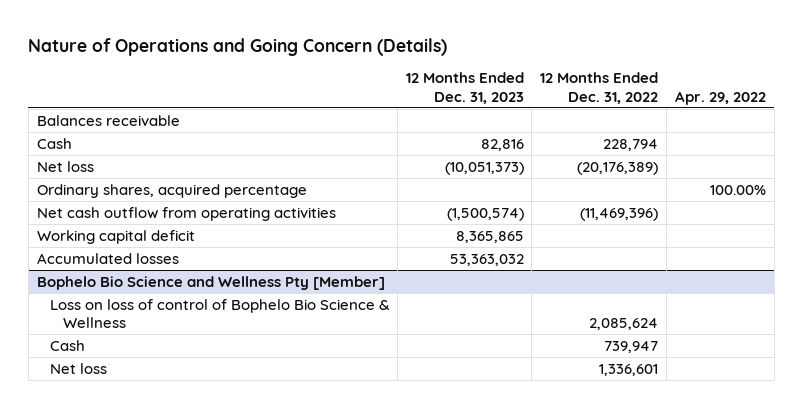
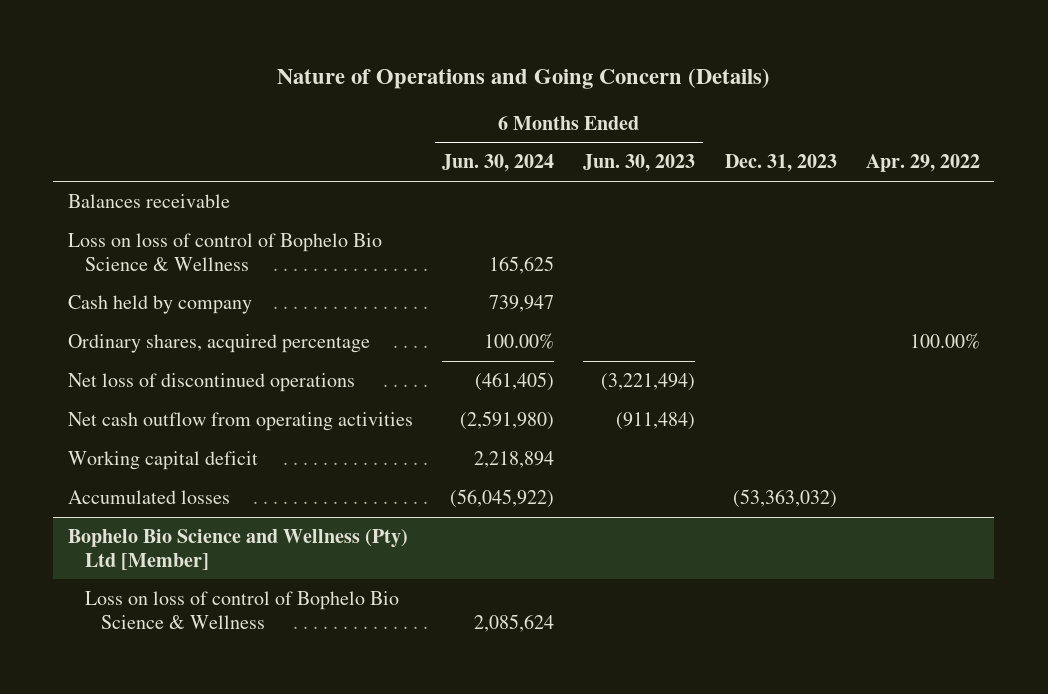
- | 12 Months Ended Dec. 31, 2023 | 12 Months Ended Dec. 31, 2022 | Apr. 29, 2022
+ | 6 Months Ended Jun. 30, 2024 | 6 Months Ended Jun. 30, 2023 | Dec. 31, 2023 | Apr. 29, 2022
- Cash | 82,816 | 228,794 |
- Net loss | (10,051,373) | (20,176,389) |
+ Loss on loss of control of Bophelo Bio Science & Wellness | 165,625 | | |
+ Cash held by company | 739,947 | | |
+ Net loss of discontinued operations | (461,405) | (3,221,494) | |
- Bophelo Bio Science and Wellness Pty [Member]
+ Bophelo Bio Science and Wellness (Pty) Ltd [Member]
- Cash | | 739,947 |
- Net loss | | 1,336,601 |

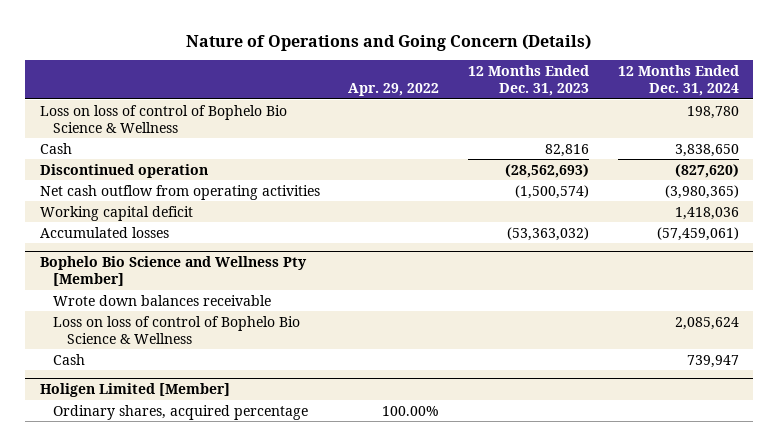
- | 6 Months Ended Jun. 30, 2024 | 6 Months Ended Jun. 30, 2023 | Dec. 31, 2023 | Apr. 29, 2022
+ | Apr. 29, 2022 | 12 Months Ended Dec. 31, 2023 | 12 Months Ended Dec. 31, 2024
- Balances receivable
- Cash held by company | 739,947 | | |
- Ordinary shares, acquired percentage | 100.00% | | | 100.00%
- Net loss of discontinued operations | (461,405) | (3,221,494) | |
+ Cash | | 82,816 | 3,838,650
+ Discontinued operation | | (28,562,693) | (827,620)
- Bophelo Bio Science and Wellness (Pty) Ltd [Member]
+ Bophelo Bio Science and Wellness Pty [Member]
+ Wrote down balances receivable
+ Cash | | | 739,947
+ Holigen Limited [Member]
+ Ordinary shares, acquired percentage | 100.00% | |

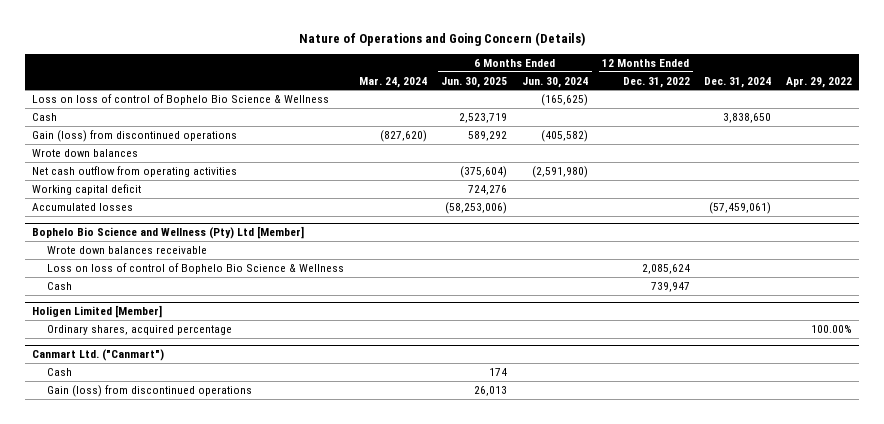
- | Apr. 29, 2022 | 12 Months Ended Dec. 31, 2023 | 12 Months Ended Dec. 31, 2024
+ | Mar. 24, 2024 | 6 Months Ended Jun. 30, 2025 | 6 Months Ended Jun. 30, 2024 | 12 Months Ended Dec. 31, 2022 | Dec. 31, 2024 | Apr. 29, 2022
- Discontinued operation | | (28,562,693) | (827,620)
+ Gain (loss) from discontinued operations | (827,620) | 589,292 | (405,582) | | |
+ Wrote down balances
- Bophelo Bio Science and Wellness Pty [Member]
+ Bophelo Bio Science and Wellness (Pty) Ltd [Member]
+ Canmart Ltd. ("Canmart")
+ Cash | | 174 | | | |
+ Gain (loss) from discontinued operations | | 26,013 | | | |

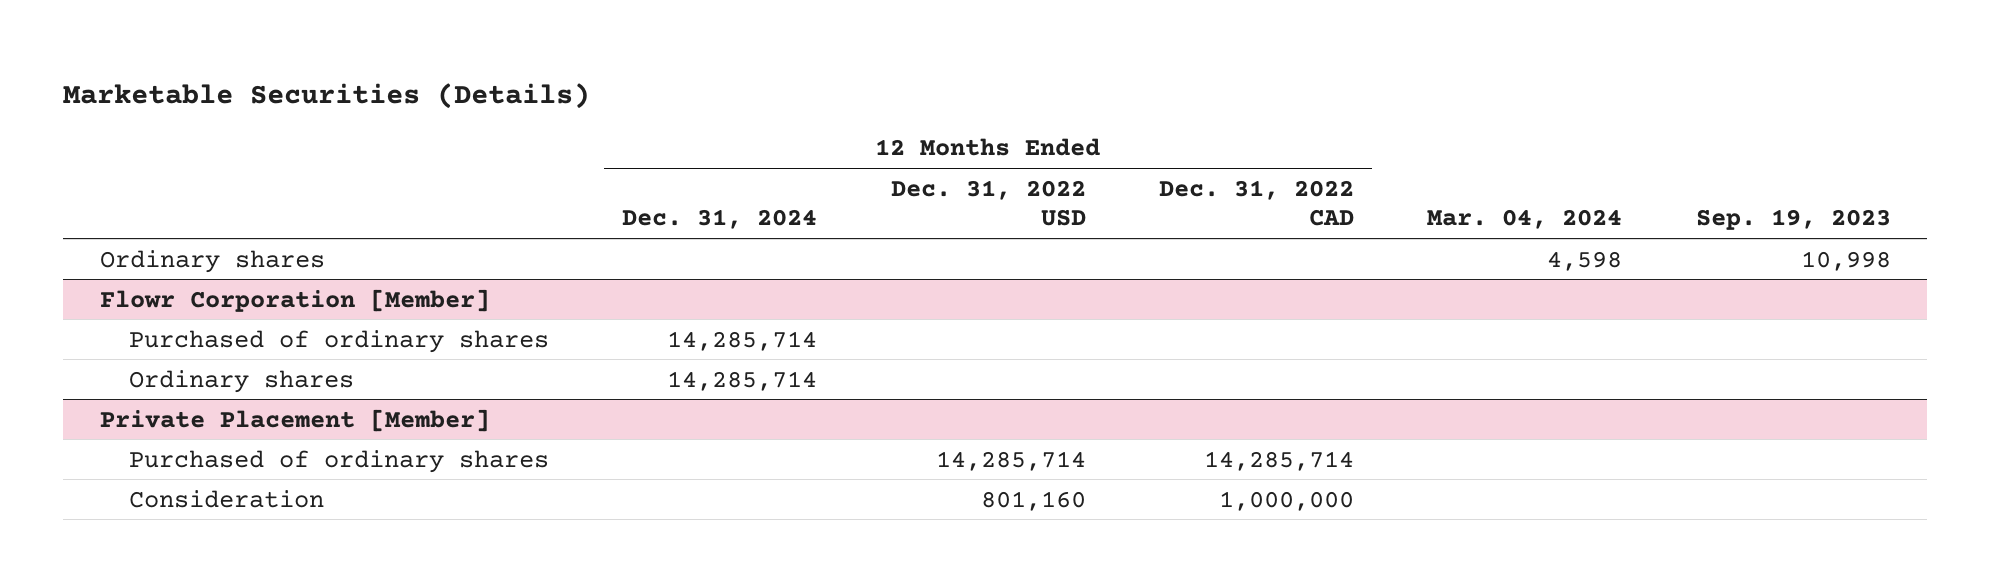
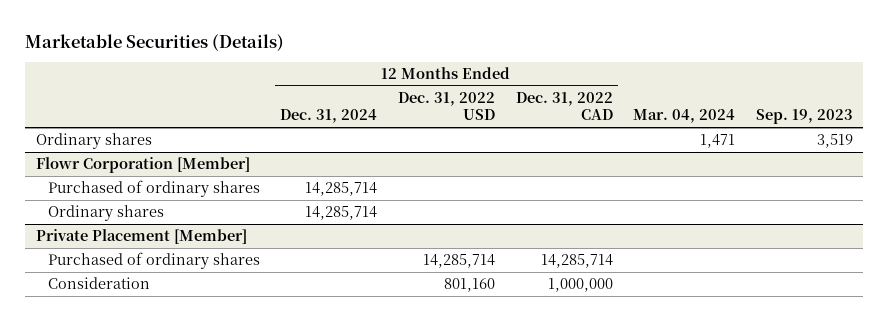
- Ordinary shares | | | | 4,598 | 10,998
+ Ordinary shares | | | | 1,471 | 3,519

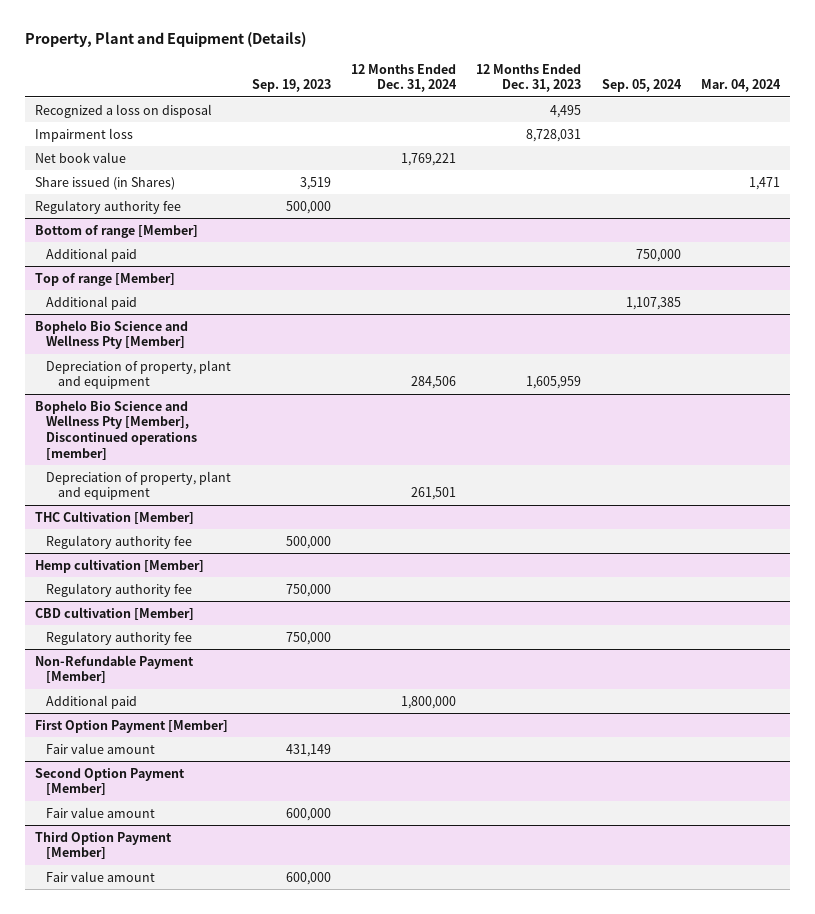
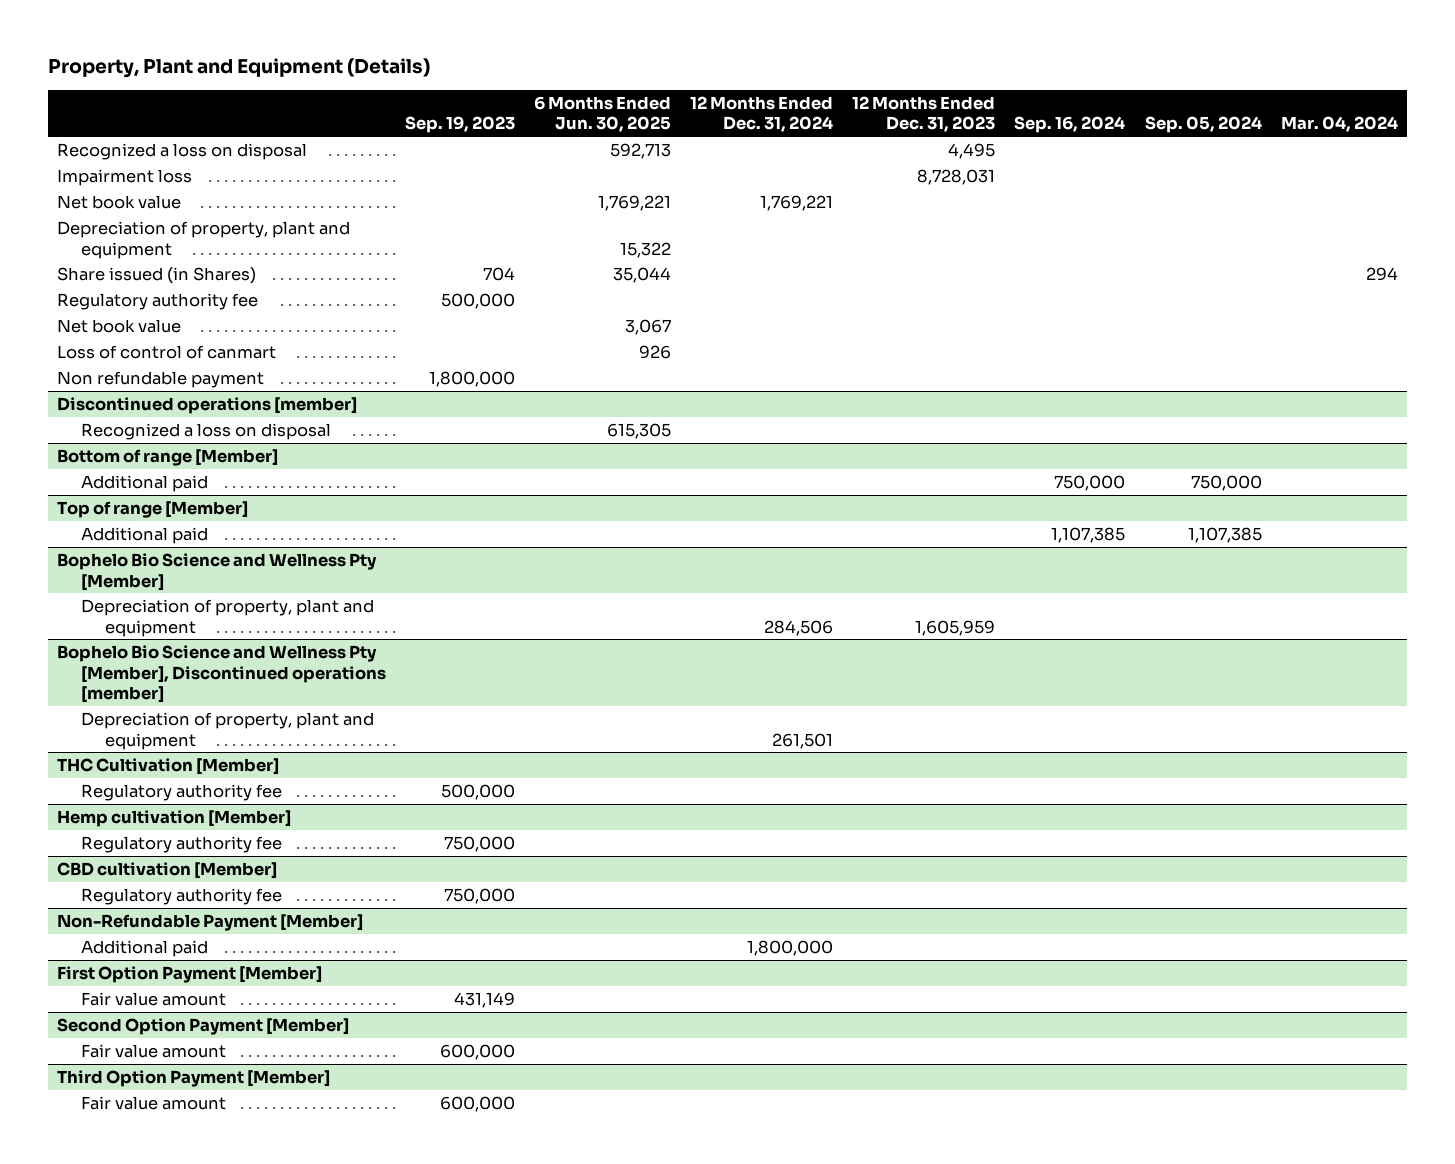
- | Sep. 19, 2023 | 12 Months Ended Dec. 31, 2024 | 12 Months Ended Dec. 31, 2023 | Sep. 05, 2024 | Mar. 04, 2024
+ | Sep. 19, 2023 | 6 Months Ended Jun. 30, 2025 | 12 Months Ended Dec. 31, 2024 | 12 Months Ended Dec. 31, 2023 | Sep. 16, 2024 | Sep. 05, 2024 | Mar. 04, 2024
- Share issued (in Shares) | 3,519 | | | | 1,471
+ Depreciation of property, plant and equipment | | 15,322 | | | | |
+ Share issued (in Shares) | 704 | 35,044 | | | | | 294
+ Net book value | | 3,067 | | | | |
+ Loss of control of canmart | | 926 | | | | |
+ Non refundable payment | 1,800,000 | | | | | |
+ Discontinued operations [member]
+ Recognized a loss on disposal | | 615,305 | | | | |

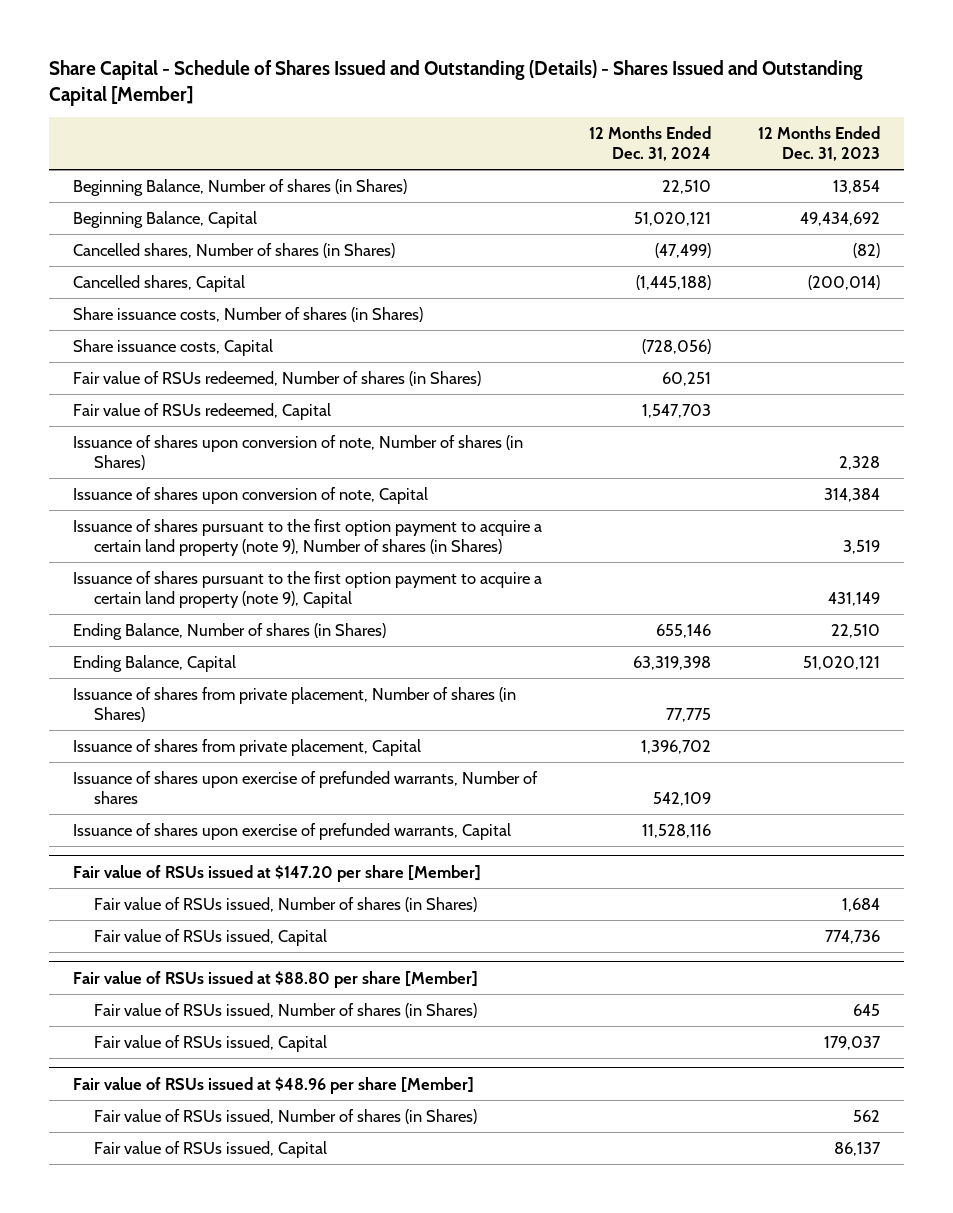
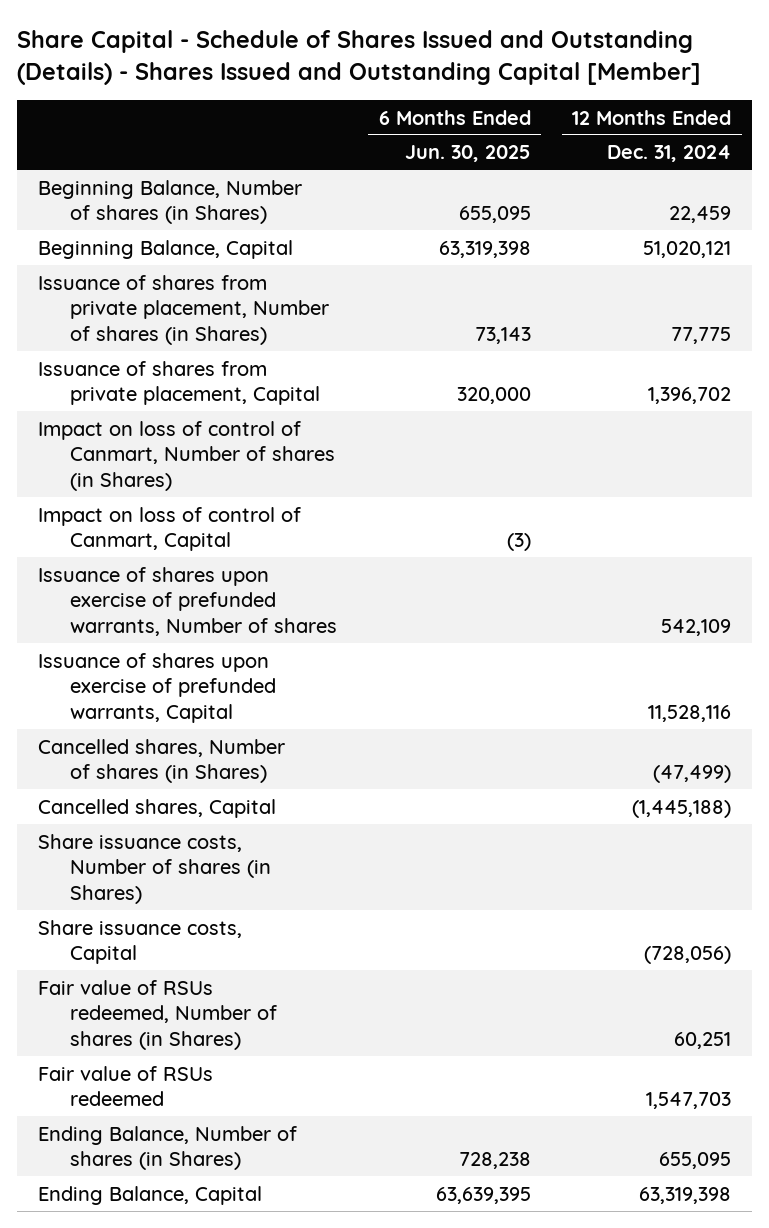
- | 12 Months Ended Dec. 31, 2024 | 12 Months Ended Dec. 31, 2023
+ | 6 Months Ended Jun. 30, 2025 | 12 Months Ended Dec. 31, 2024
- Beginning Balance, Number of shares (in Shares) | 22,510 | 13,854
+ Beginning Balance, Number of shares (in Shares) | 655,095 | 22,459
moved up: Issuance of shares from private placement, Number of shares (in Shares) | 73,143 | 77,775
moved up: Issuance of shares from private placement, Capital | 320,000 | 1,396,702
+ Impact on loss of control of Canmart, Number of shares (in Shares)
+ Impact on loss of control of Canmart, Capital | (3) |
moved up: Issuance of shares upon exercise of prefunded warrants, Number of shares | | 542,109
moved up: Issuance of shares upon exercise of prefunded warrants, Capital | | 11,528,116
- Fair value of RSUs redeemed, Capital | 1,547,703 |
- Issuance of shares upon conversion of note, Number of shares (in Shares) | | 2,328
- Issuance of shares upon conversion of note, Capital | | 314,384
- Issuance of shares pursuant to the first option payment to acquire a certain land property (note 9), Number of shares (in Shares) | | 3,519
- Issuance of shares pursuant to the first option payment to acquire a certain land property (note 9), Capital | | 431,149
- Ending Balance, Number of shares (in Shares) | 655,146 | 22,510
+ Fair value of RSUs redeemed | | 1,547,703
+ Ending Balance, Number of shares (in Shares) | 728,238 | 655,095
- Fair value of RSUs issued at $147.20 per share [Member]
- Fair value of RSUs issued, Number of shares (in Shares) | | 1,684
- Fair value of RSUs issued, Capital | | 774,736
- Fair value of RSUs issued at $88.80 per share [Member]
- Fair value of RSUs issued, Number of shares (in Shares) | | 645
- Fair value of RSUs issued, Capital | | 179,037
- Fair value of RSUs issued at $48.96 per share [Member]
- Fair value of RSUs issued, Number of shares (in Shares) | | 562
- Fair value of RSUs issued, Capital | | 86,137

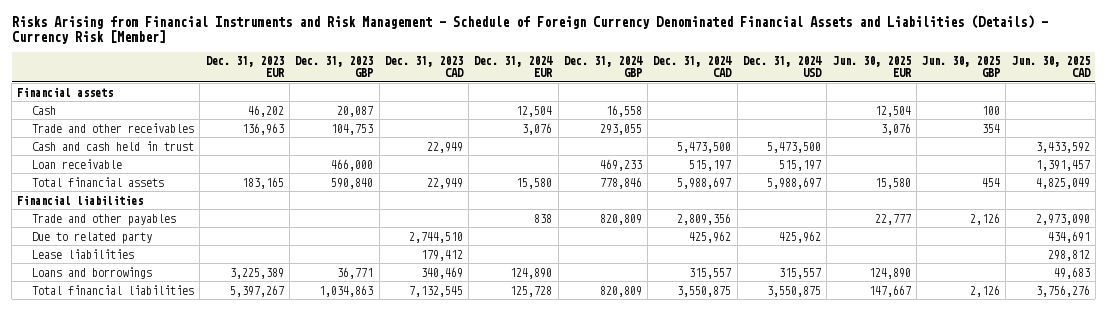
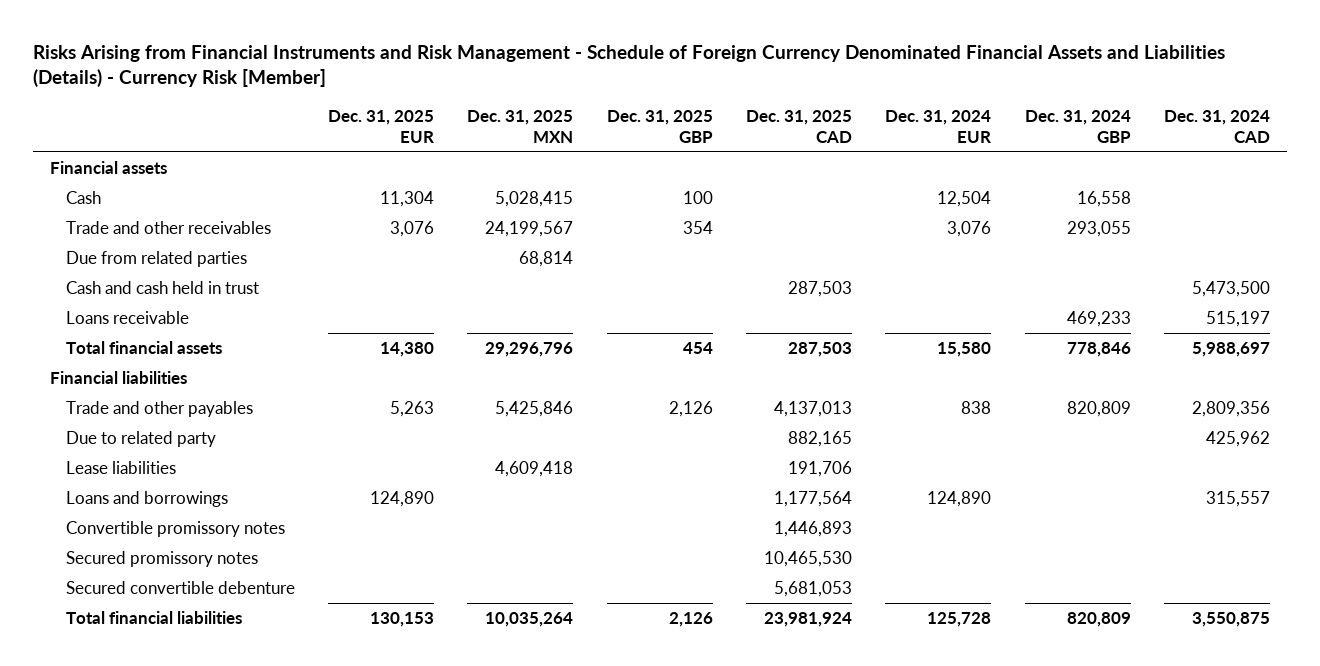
- | Dec. 31, 2023 EUR | Dec. 31, 2023 GBP | Dec. 31, 2023 CAD | Dec. 31, 2024 EUR | Dec. 31, 2024 GBP | Dec. 31, 2024 CAD | Dec. 31, 2024 USD | Jun. 30, 2025 EUR | Jun. 30, 2025 GBP | Jun. 30, 2025 CAD
+ | Dec. 31, 2025 EUR | Dec. 31, 2025 MXN | Dec. 31, 2025 GBP | Dec. 31, 2025 CAD | Dec. 31, 2024 EUR | Dec. 31, 2024 GBP | Dec. 31, 2024 CAD
+ Due from related parties | | 68,814 | | | | |
- Loan receivable | | 466,000 | | | 469,233 | 515,197 | 515,197 | | | 1,391,457
+ Loans receivable | | | | | | 469,233 | 515,197
+ Convertible promissory notes | | | | 1,446,893 | | |
+ Secured promissory notes | | | | 10,465,530 | | |
+ Secured convertible debenture | | | | 5,681,053 | | |

